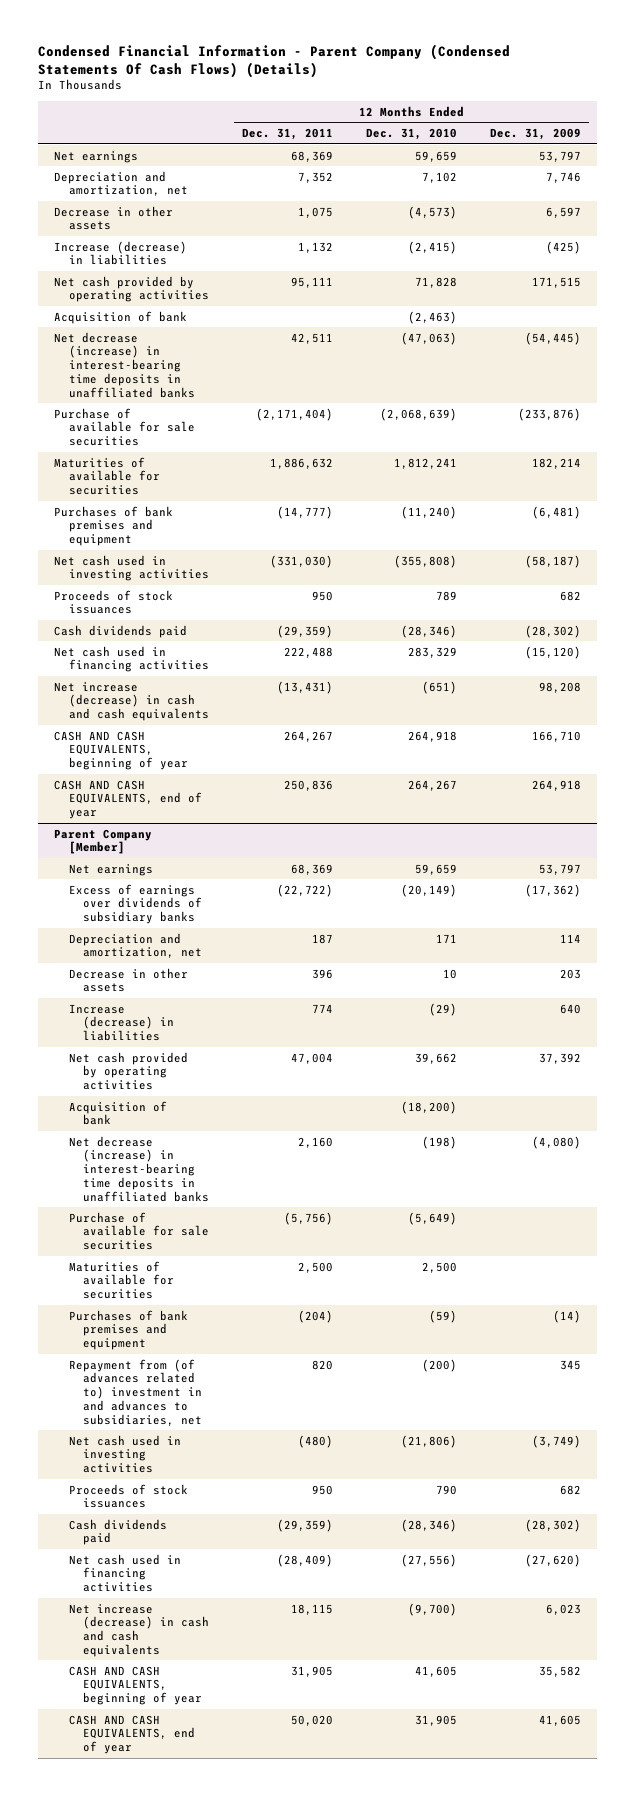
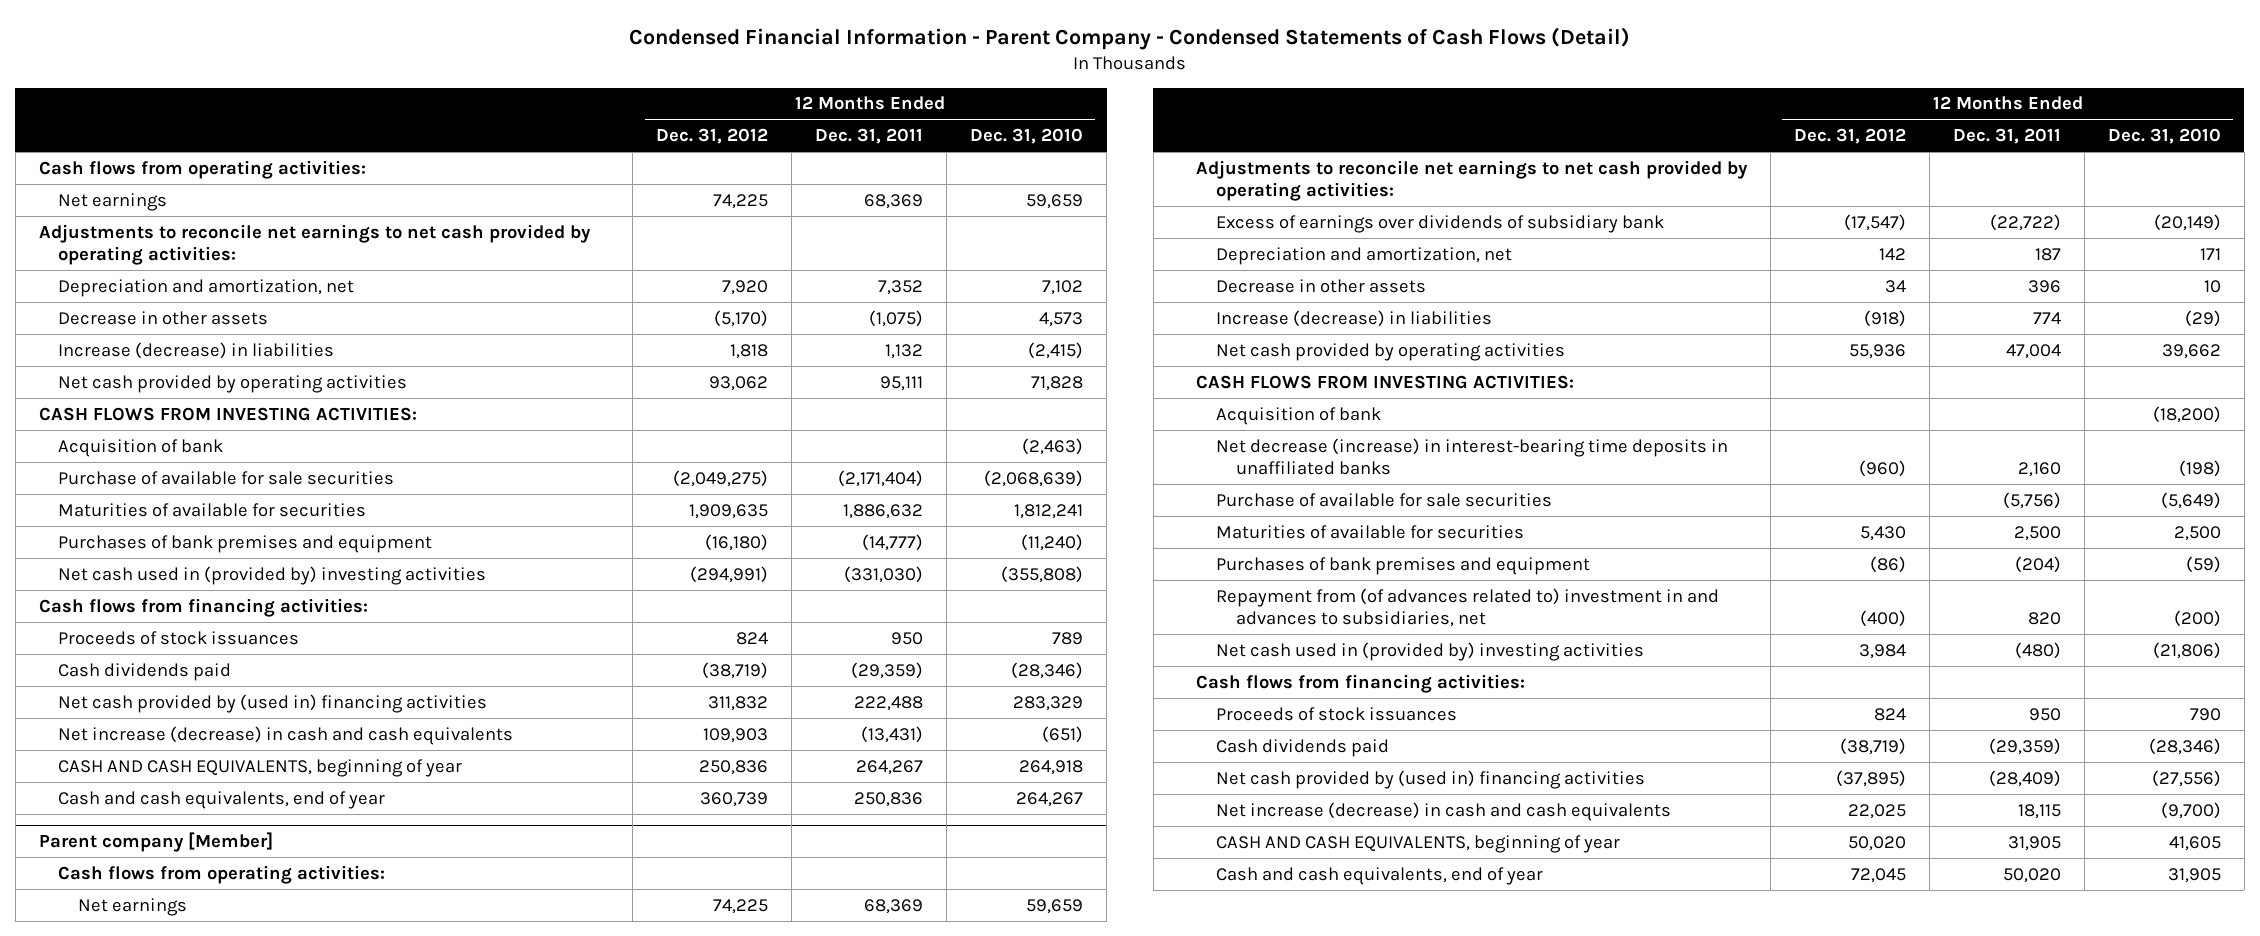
- Condensed Financial Information - Parent Company (Condensed Statements Of Cash Flows) (Details)
+ Condensed Financial Information - Parent Company - Condensed Statements of Cash Flows (Detail)
- | 12 Months Ended Dec. 31, 2011 | 12 Months Ended Dec. 31, 2010 | 12 Months Ended Dec. 31, 2009
+ | 12 Months Ended Dec. 31, 2012 | 12 Months Ended Dec. 31, 2011 | 12 Months Ended Dec. 31, 2010
+ Cash flows from operating activities:
+ Adjustments to reconcile net earnings to net cash provided by operating activities:
- Decrease in other assets | 1,075 | (4,573) | 6,597
+ Decrease in other assets | (5,170) | (1,075) | 4,573
+ CASH FLOWS FROM INVESTING ACTIVITIES:
- Net decrease (increase) in interest-bearing time deposits in unaffiliated banks | 42,511 | (47,063) | (54,445)
- Net cash used in investing activities | (331,030) | (355,808) | (58,187)
+ Net cash used in (provided by) investing activities | (294,991) | (331,030) | (355,808)
+ Cash flows from financing activities:
- Net cash used in financing activities | 222,488 | 283,329 | (15,120)
+ Net cash provided by (used in) financing activities | 311,832 | 222,488 | 283,329
- CASH AND CASH EQUIVALENTS, end of year | 250,836 | 264,267 | 264,918
- Parent Company [Member]
+ Cash and cash equivalents, end of year | 360,739 | 250,836 | 264,267
+ Parent company [Member]
+ Cash flows from operating activities:
- Excess of earnings over dividends of subsidiary banks | (22,722) | (20,149) | (17,362)
+ Adjustments to reconcile net earnings to net cash provided by operating activities:
+ Excess of earnings over dividends of subsidiary bank | (17,547) | (22,722) | (20,149)
+ CASH FLOWS FROM INVESTING ACTIVITIES:
- Net cash used in investing activities | (480) | (21,806) | (3,749)
+ Net cash used in (provided by) investing activities | 3,984 | (480) | (21,806)
+ Cash flows from financing activities:
- Net cash used in financing activities | (28,409) | (27,556) | (27,620)
+ Net cash provided by (used in) financing activities | (37,895) | (28,409) | (27,556)
- CASH AND CASH EQUIVALENTS, end of year | 50,020 | 31,905 | 41,605
+ Cash and cash equivalents, end of year | 72,045 | 50,020 | 31,905

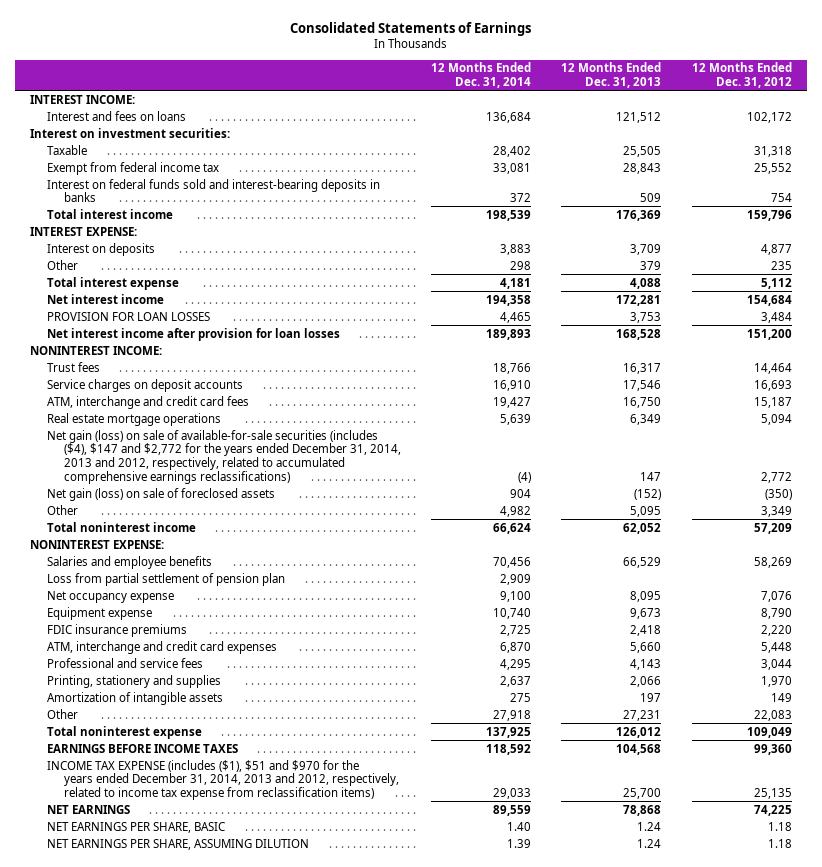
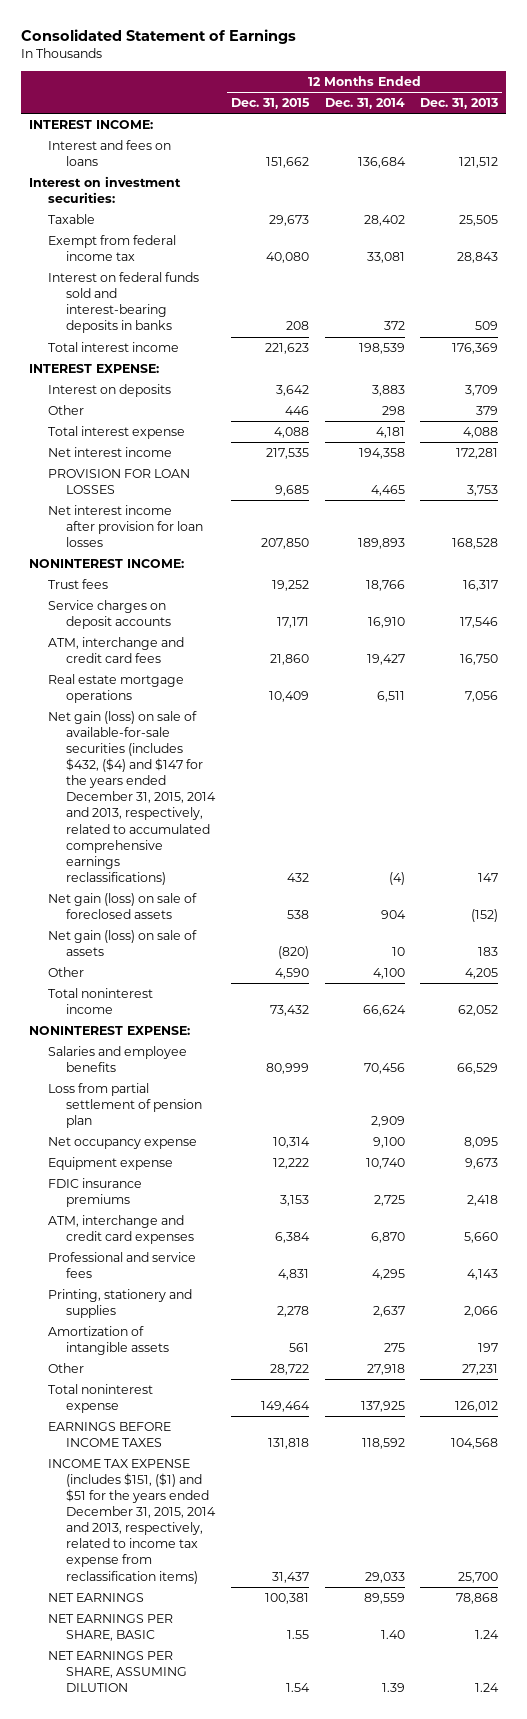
- Consolidated Statements of Earnings
+ Consolidated Statement of Earnings
- | 12 Months Ended Dec. 31, 2014 | 12 Months Ended Dec. 31, 2013 | 12 Months Ended Dec. 31, 2012
+ | 12 Months Ended Dec. 31, 2015 | 12 Months Ended Dec. 31, 2014 | 12 Months Ended Dec. 31, 2013
- Real estate mortgage operations | 5,639 | 6,349 | 5,094
- Net gain (loss) on sale of available-for-sale securities (includes ($4), $147 and $2,772 for the years ended December 31, 2014, 2013 and 2012, respectively, related to accumulated comprehensive earnings reclassifications) | (4) | 147 | 2,772
+ Real estate mortgage operations | 10,409 | 6,511 | 7,056
+ Net gain (loss) on sale of available-for-sale securities (includes $432, ($4) and $147 for the years ended December 31, 2015, 2014 and 2013, respectively, related to accumulated comprehensive earnings reclassifications) | 432 | (4) | 147
- Other | 4,982 | 5,095 | 3,349
+ Net gain (loss) on sale of assets | (820) | 10 | 183
+ Other | 4,590 | 4,100 | 4,205
- INCOME TAX EXPENSE (includes ($1), $51 and $970 for the years ended December 31, 2014, 2013 and 2012, respectively, related to income tax expense from reclassification items) | 29,033 | 25,700 | 25,135
+ INCOME TAX EXPENSE (includes $151, ($1) and $51 for the years ended December 31, 2015, 2014 and 2013, respectively, related to income tax expense from reclassification items) | 31,437 | 29,033 | 25,700

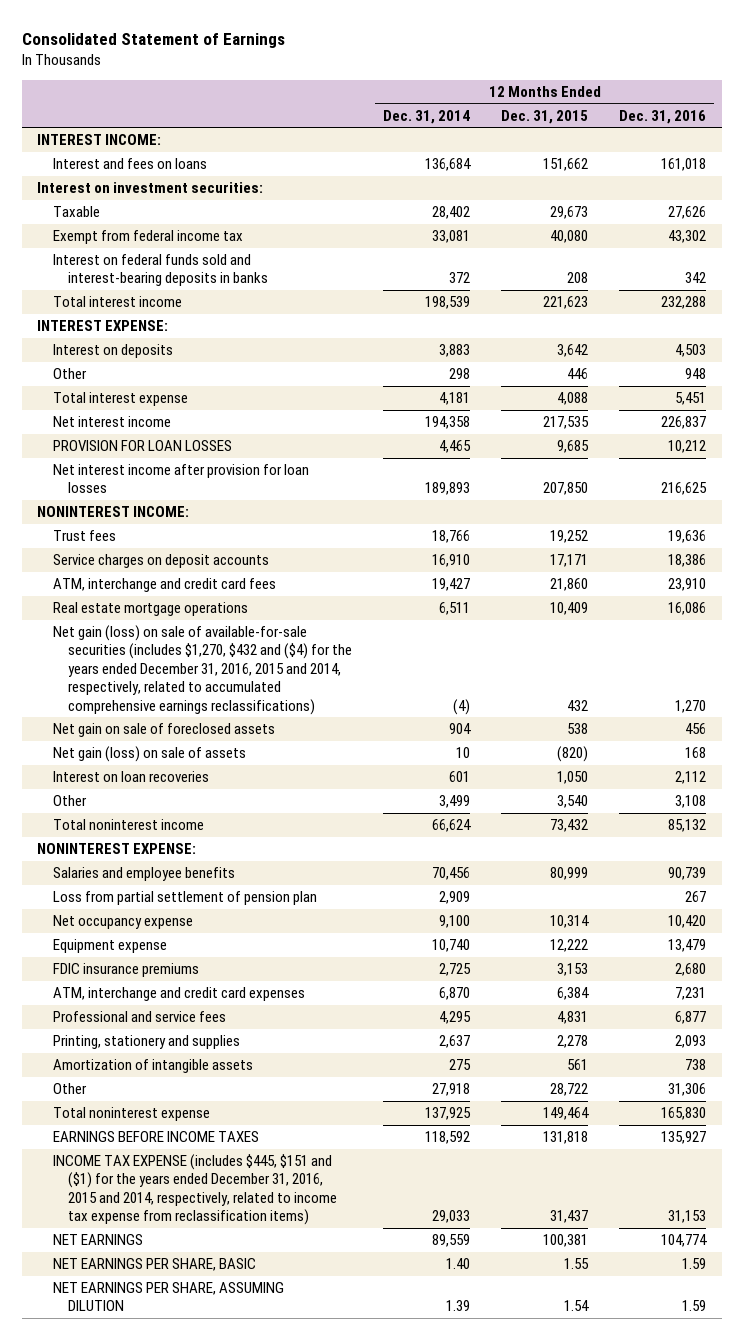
- | 12 Months Ended Dec. 31, 2015 | 12 Months Ended Dec. 31, 2014 | 12 Months Ended Dec. 31, 2013
+ | 12 Months Ended Dec. 31, 2014 | 12 Months Ended Dec. 31, 2015 | 12 Months Ended Dec. 31, 2016
- Net gain (loss) on sale of available-for-sale securities (includes $432, ($4) and $147 for the years ended December 31, 2015, 2014 and 2013, respectively, related to accumulated comprehensive earnings reclassifications) | 432 | (4) | 147
- Net gain (loss) on sale of foreclosed assets | 538 | 904 | (152)
+ Net gain (loss) on sale of available-for-sale securities (includes $1,270, $432 and ($4) for the years ended December 31, 2016, 2015 and 2014, respectively, related to accumulated comprehensive earnings reclassifications) | (4) | 432 | 1,270
+ Net gain on sale of foreclosed assets | 904 | 538 | 456
- Other | 4,590 | 4,100 | 4,205
+ Interest on loan recoveries | 601 | 1,050 | 2,112
+ Other | 3,499 | 3,540 | 3,108
- INCOME TAX EXPENSE (includes $151, ($1) and $51 for the years ended December 31, 2015, 2014 and 2013, respectively, related to income tax expense from reclassification items) | 31,437 | 29,033 | 25,700
+ INCOME TAX EXPENSE (includes $445, $151 and ($1) for the years ended December 31, 2016, 2015 and 2014, respectively, related to income tax expense from reclassification items) | 29,033 | 31,437 | 31,153

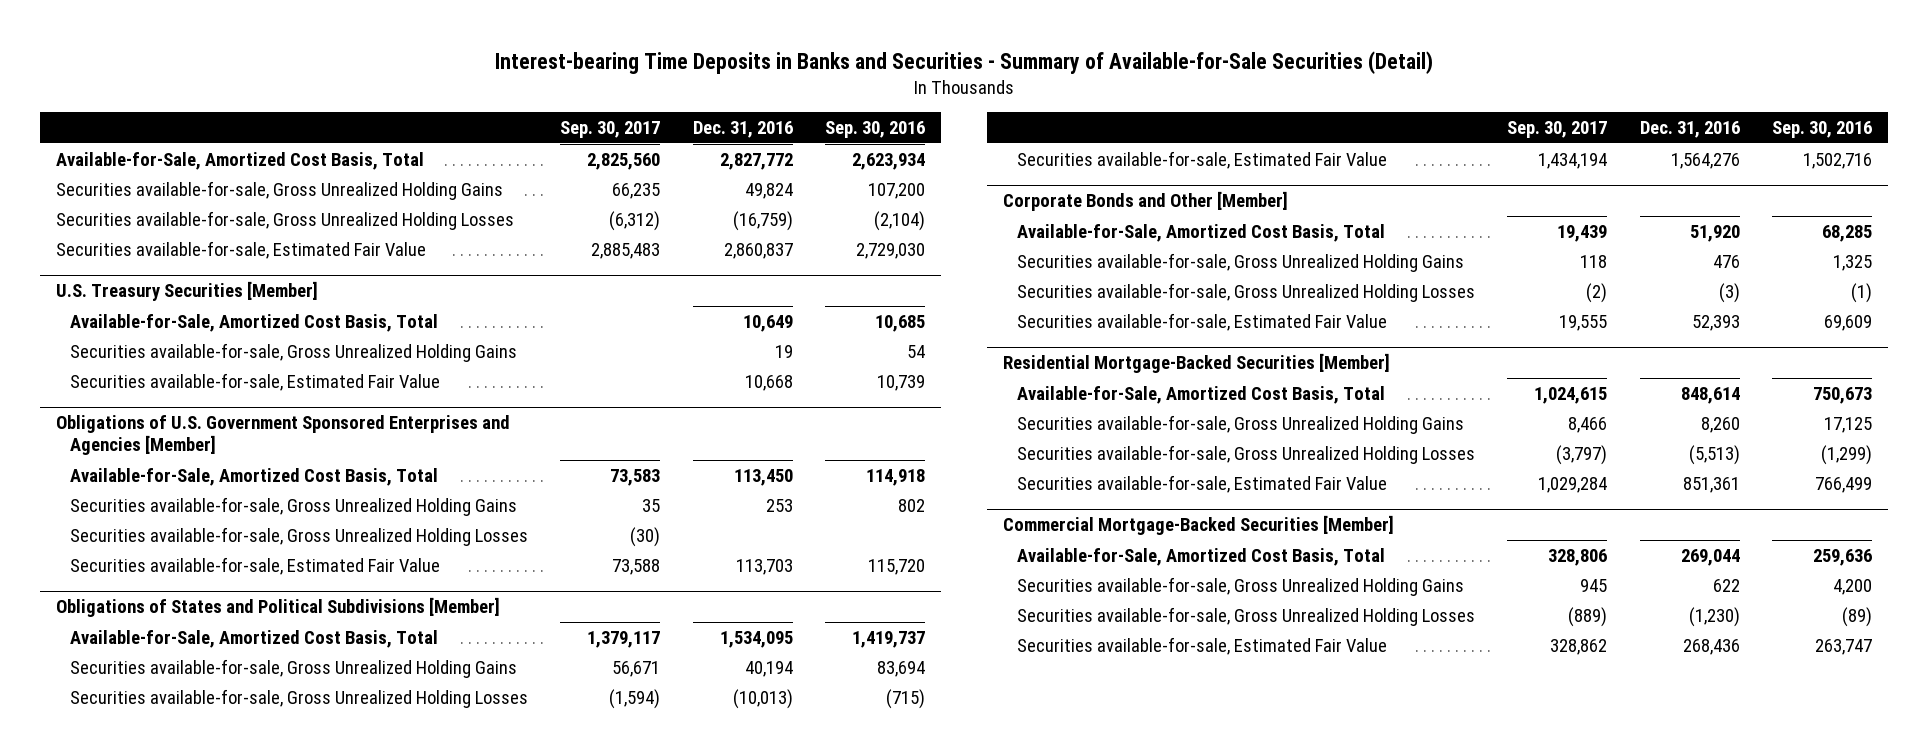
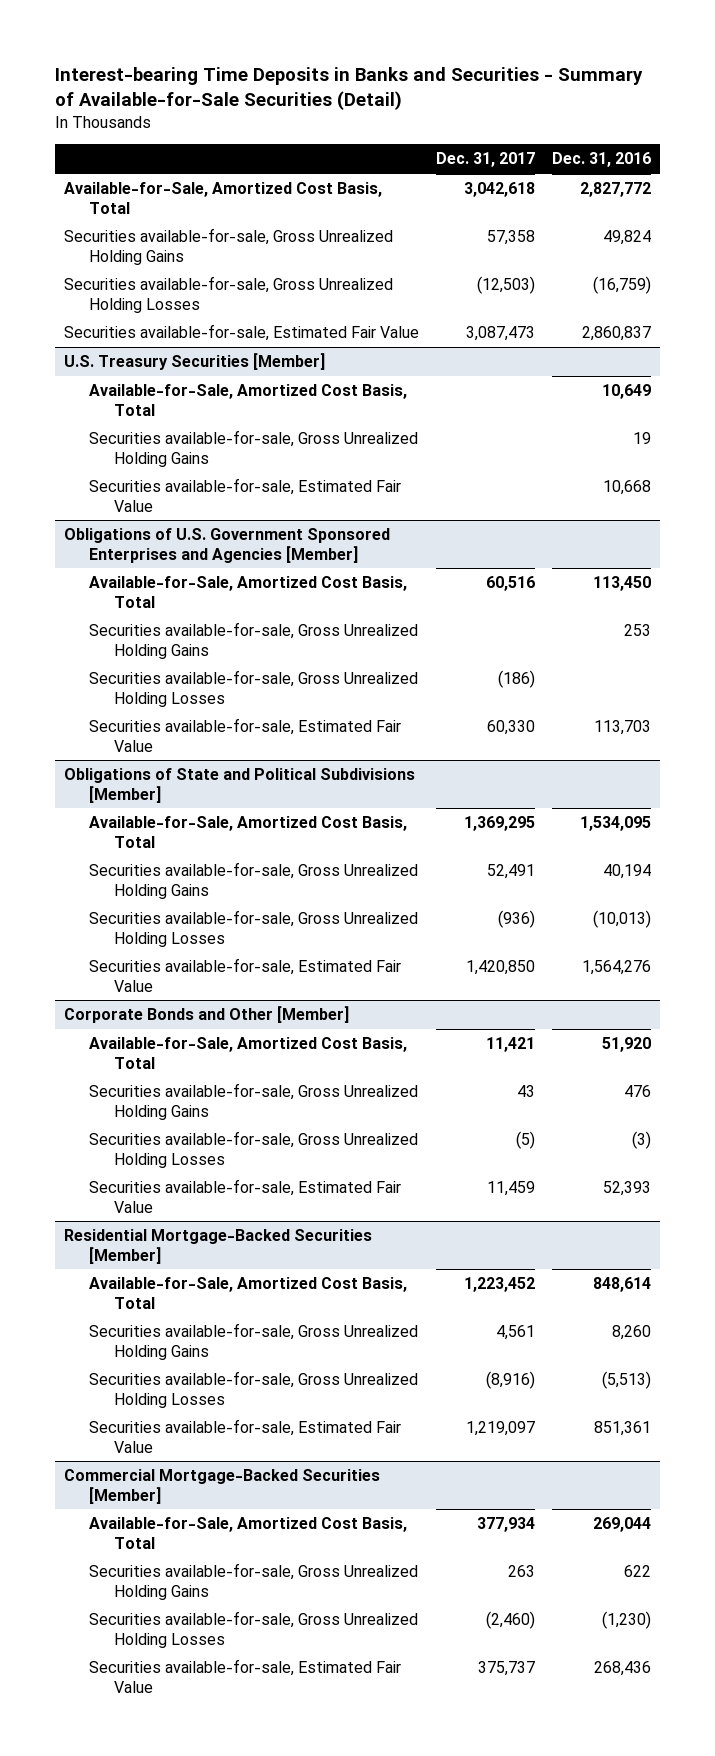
- | Sep. 30, 2017 | Dec. 31, 2016 | Sep. 30, 2016
+ | Dec. 31, 2017 | Dec. 31, 2016
- Obligations of States and Political Subdivisions [Member]
+ Obligations of State and Political Subdivisions [Member]

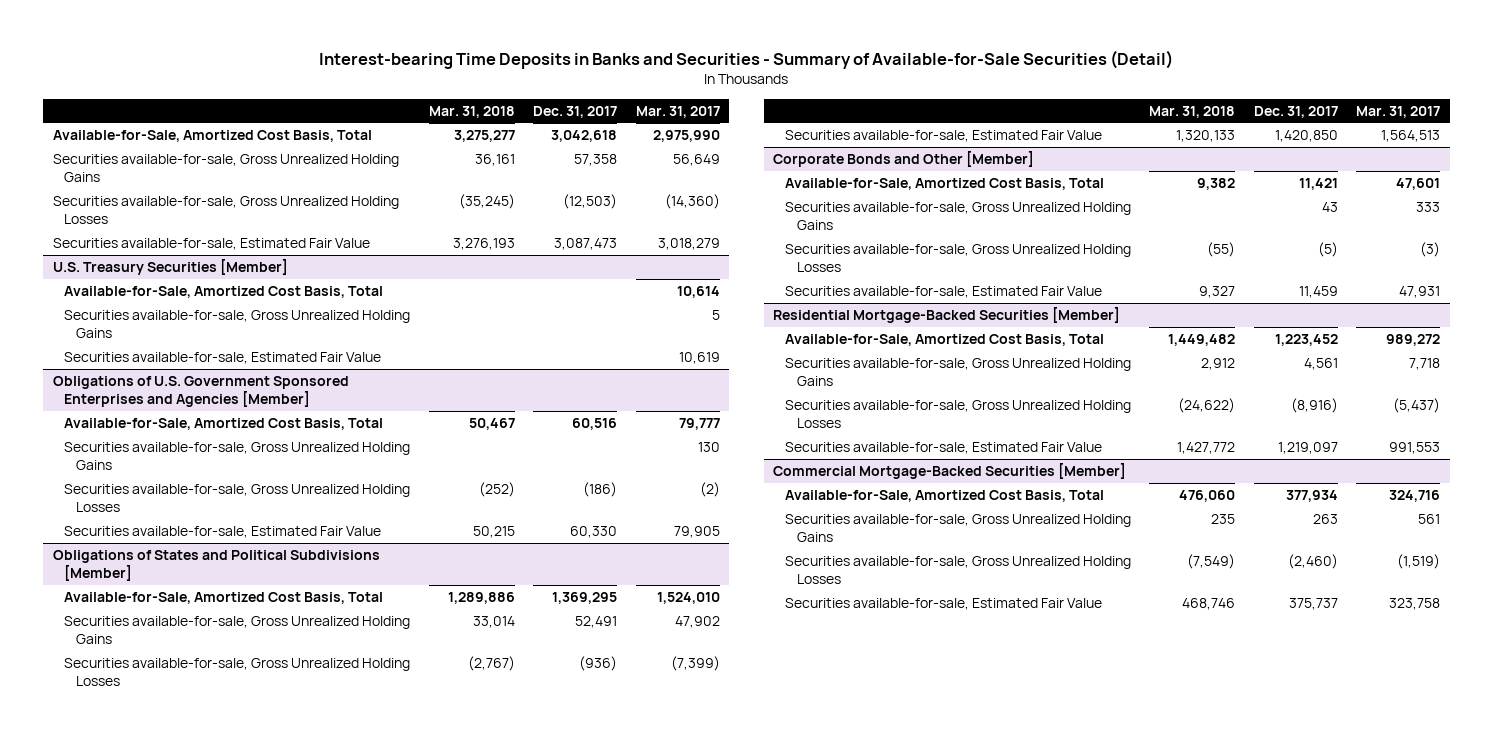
- | Dec. 31, 2017 | Dec. 31, 2016
+ | Mar. 31, 2018 | Dec. 31, 2017 | Mar. 31, 2017
- Obligations of State and Political Subdivisions [Member]
+ Obligations of States and Political Subdivisions [Member]

